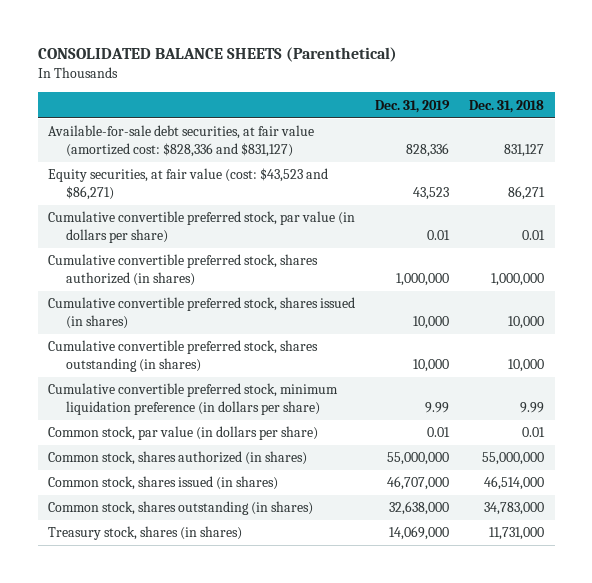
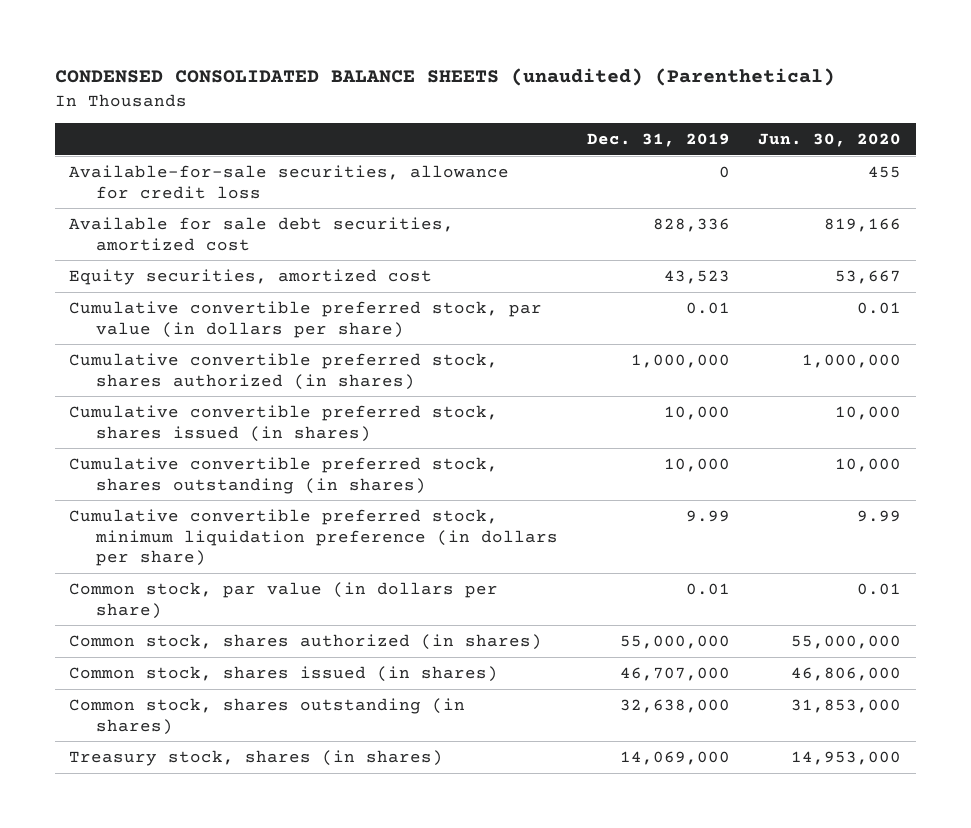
- CONSOLIDATED BALANCE SHEETS (Parenthetical)
+ CONDENSED CONSOLIDATED BALANCE SHEETS (unaudited) (Parenthetical)
- | Dec. 31, 2019 | Dec. 31, 2018
+ | Dec. 31, 2019 | Jun. 30, 2020
- Available-for-sale debt securities, at fair value (amortized cost: $828,336 and $831,127) | 828,336 | 831,127
- Equity securities, at fair value (cost: $43,523 and $86,271) | 43,523 | 86,271
+ Available-for-sale securities, allowance for credit loss | 0 | 455
+ Available for sale debt securities, amortized cost | 828,336 | 819,166
+ Equity securities, amortized cost | 43,523 | 53,667

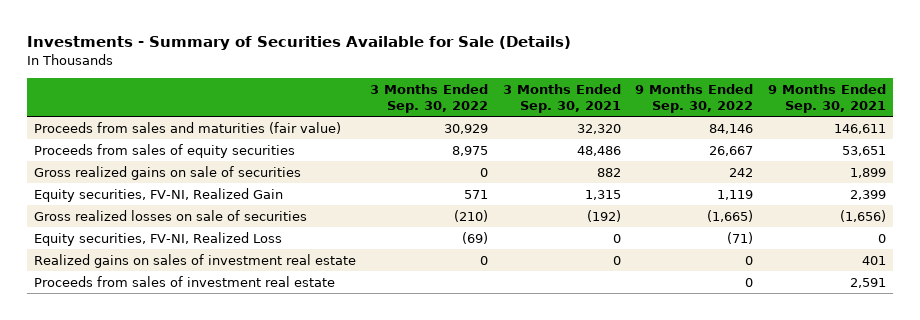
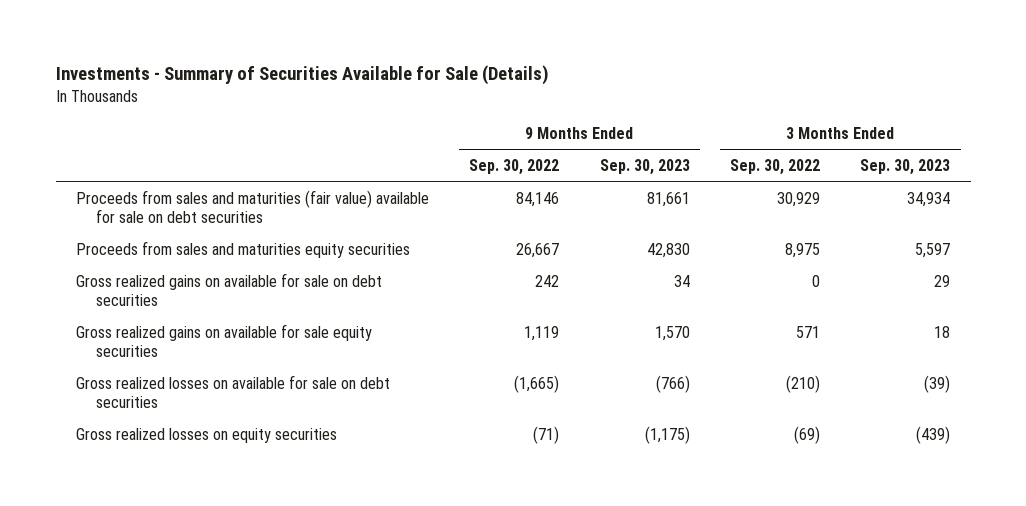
- | 3 Months Ended Sep. 30, 2022 | 3 Months Ended Sep. 30, 2021 | 9 Months Ended Sep. 30, 2022 | 9 Months Ended Sep. 30, 2021
+ | 9 Months Ended Sep. 30, 2022 | 9 Months Ended Sep. 30, 2023 | 3 Months Ended Sep. 30, 2022 | 3 Months Ended Sep. 30, 2023
- Proceeds from sales and maturities (fair value) | 30,929 | 32,320 | 84,146 | 146,611
- Proceeds from sales of equity securities | 8,975 | 48,486 | 26,667 | 53,651
- Gross realized gains on sale of securities | 0 | 882 | 242 | 1,899
- Equity securities, FV-NI, Realized Gain | 571 | 1,315 | 1,119 | 2,399
- Gross realized losses on sale of securities | (210) | (192) | (1,665) | (1,656)
- Equity securities, FV-NI, Realized Loss | (69) | 0 | (71) | 0
- Realized gains on sales of investment real estate | 0 | 0 | 0 | 401
- Proceeds from sales of investment real estate | | | 0 | 2,591
+ Proceeds from sales and maturities (fair value) available for sale on debt securities | 84,146 | 81,661 | 30,929 | 34,934
+ Proceeds from sales and maturities equity securities | 26,667 | 42,830 | 8,975 | 5,597
+ Gross realized gains on available for sale on debt securities | 242 | 34 | 0 | 29
+ Gross realized gains on available for sale equity securities | 1,119 | 1,570 | 571 | 18
+ Gross realized losses on available for sale on debt securities | (1,665) | (766) | (210) | (39)
+ Gross realized losses on equity securities | (71) | (1,175) | (69) | (439)

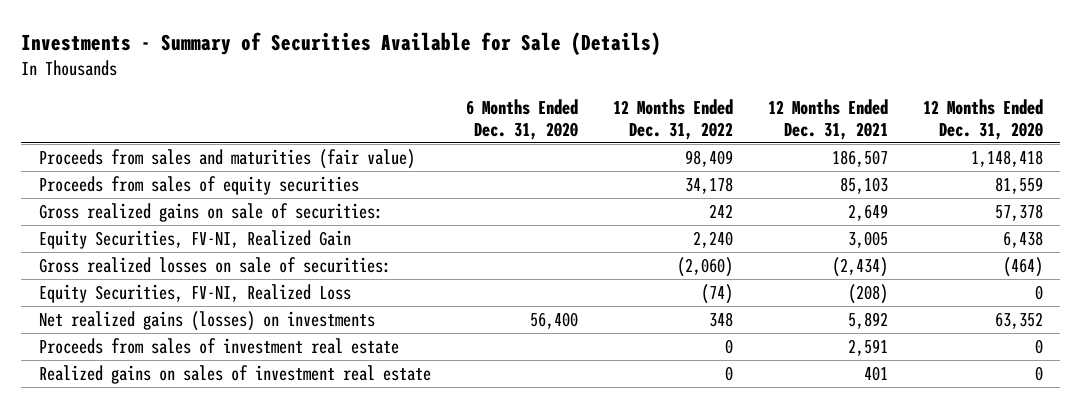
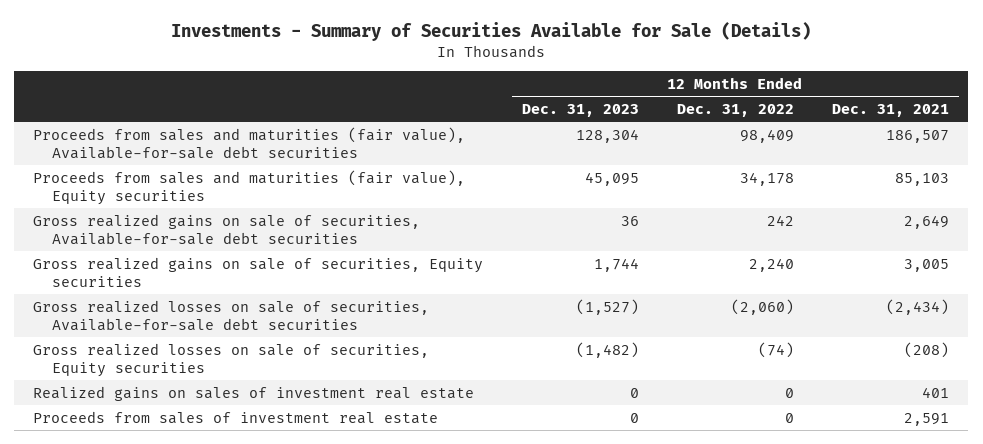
- | 6 Months Ended Dec. 31, 2020 | 12 Months Ended Dec. 31, 2022 | 12 Months Ended Dec. 31, 2021 | 12 Months Ended Dec. 31, 2020
+ | 12 Months Ended Dec. 31, 2023 | 12 Months Ended Dec. 31, 2022 | 12 Months Ended Dec. 31, 2021
- Proceeds from sales and maturities (fair value) | | 98,409 | 186,507 | 1,148,418
- Proceeds from sales of equity securities | | 34,178 | 85,103 | 81,559
- Gross realized gains on sale of securities: | | 242 | 2,649 | 57,378
- Equity Securities, FV-NI, Realized Gain | | 2,240 | 3,005 | 6,438
- Gross realized losses on sale of securities: | | (2,060) | (2,434) | (464)
- Equity Securities, FV-NI, Realized Loss | | (74) | (208) | 0
- Net realized gains (losses) on investments | 56,400 | 348 | 5,892 | 63,352
+ Proceeds from sales and maturities (fair value), Available-for-sale debt securities | 128,304 | 98,409 | 186,507
+ Proceeds from sales and maturities (fair value), Equity securities | 45,095 | 34,178 | 85,103
+ Gross realized gains on sale of securities, Available-for-sale debt securities | 36 | 242 | 2,649
+ Gross realized gains on sale of securities, Equity securities | 1,744 | 2,240 | 3,005
+ Gross realized losses on sale of securities, Available-for-sale debt securities | (1,527) | (2,060) | (2,434)
+ Gross realized losses on sale of securities, Equity securities | (1,482) | (74) | (208)
moved down: Proceeds from sales of investment real estate | 0 | 0 | 2,591

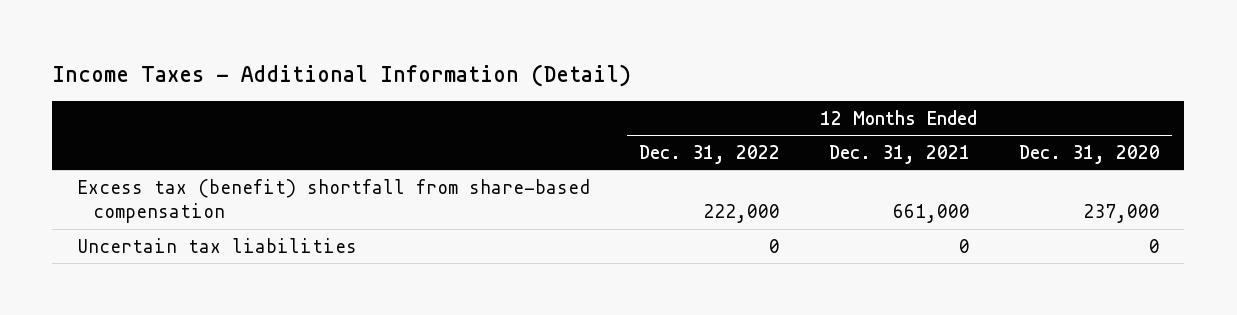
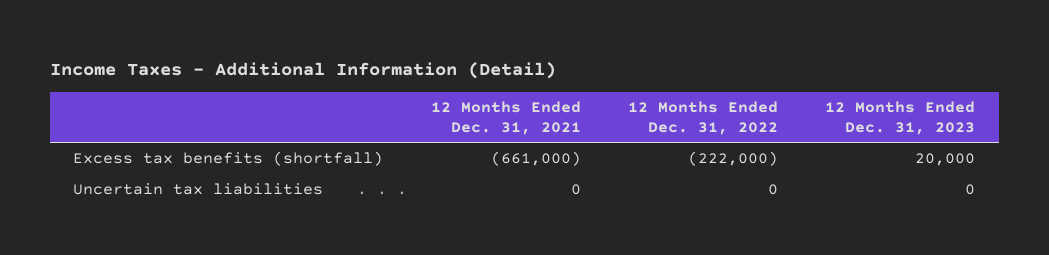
- | 12 Months Ended Dec. 31, 2022 | 12 Months Ended Dec. 31, 2021 | 12 Months Ended Dec. 31, 2020
+ | 12 Months Ended Dec. 31, 2021 | 12 Months Ended Dec. 31, 2022 | 12 Months Ended Dec. 31, 2023
- Excess tax (benefit) shortfall from share-based compensation | 222,000 | 661,000 | 237,000
+ Excess tax benefits (shortfall) | (661,000) | (222,000) | 20,000

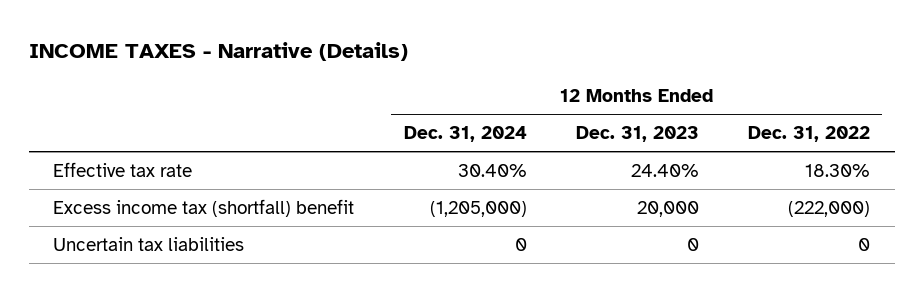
- Income Taxes - Additional Information (Detail)
+ INCOME TAXES - Narrative (Details)
- | 12 Months Ended Dec. 31, 2021 | 12 Months Ended Dec. 31, 2022 | 12 Months Ended Dec. 31, 2023
+ | 12 Months Ended Dec. 31, 2024 | 12 Months Ended Dec. 31, 2023 | 12 Months Ended Dec. 31, 2022
- Excess tax benefits (shortfall) | (661,000) | (222,000) | 20,000
+ Effective tax rate | 30.40% | 24.40% | 18.30%
+ Excess income tax (shortfall) benefit | (1,205,000) | 20,000 | (222,000)

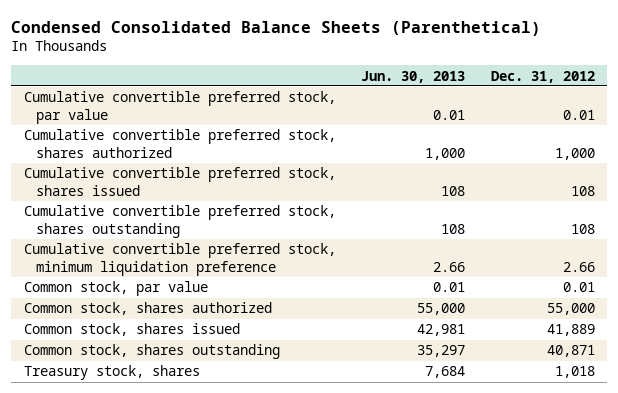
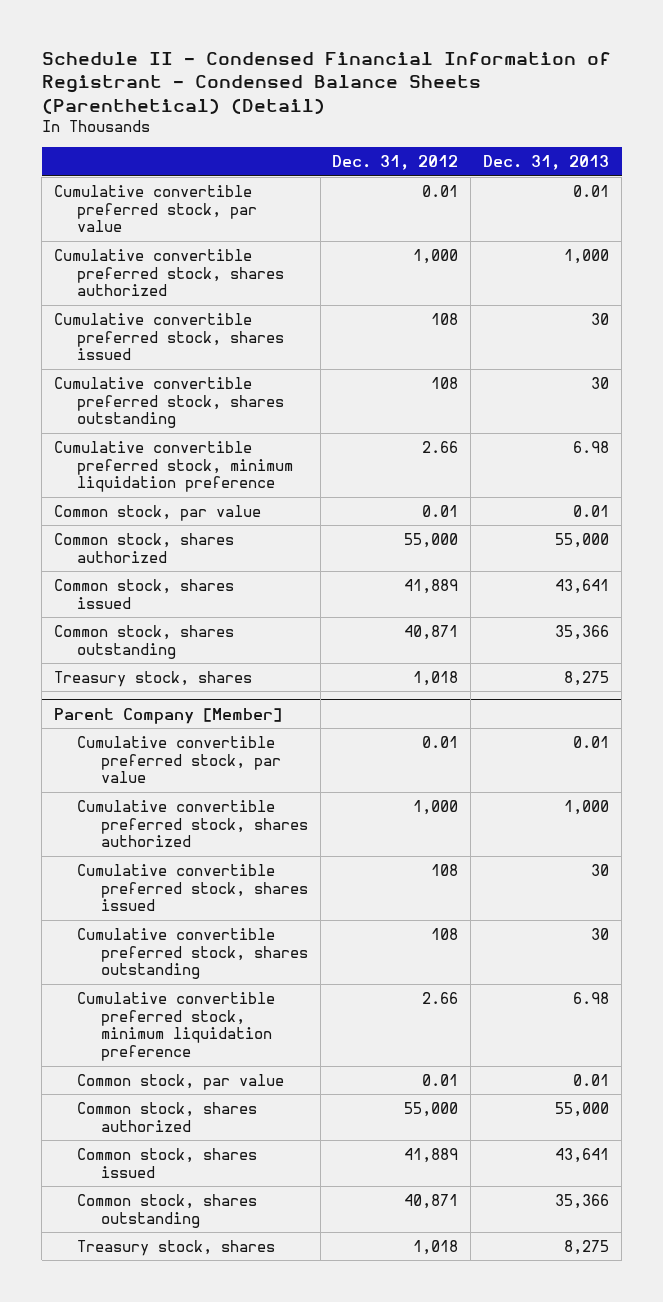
- Condensed Consolidated Balance Sheets (Parenthetical)
+ Schedule II - Condensed Financial Information of Registrant - Condensed Balance Sheets (Parenthetical) (Detail)
- | Jun. 30, 2013 | Dec. 31, 2012
+ | Dec. 31, 2012 | Dec. 31, 2013
+ Parent Company [Member]
+ Cumulative convertible preferred stock, par value | 0.01 | 0.01
+ Cumulative convertible preferred stock, shares authorized | 1,000 | 1,000
+ Cumulative convertible preferred stock, shares issued | 108 | 30
+ Cumulative convertible preferred stock, shares outstanding | 108 | 30
+ Cumulative convertible preferred stock, minimum liquidation preference | 2.66 | 6.98
+ Common stock, par value | 0.01 | 0.01
+ Common stock, shares authorized | 55,000 | 55,000
+ Common stock, shares issued | 41,889 | 43,641
+ Common stock, shares outstanding | 40,871 | 35,366
+ Treasury stock, shares | 1,018 | 8,275

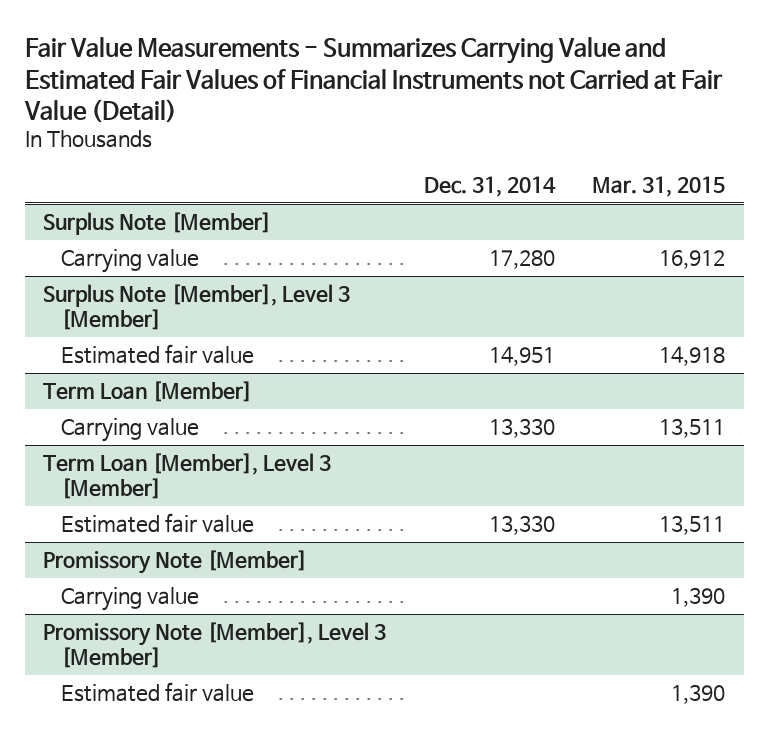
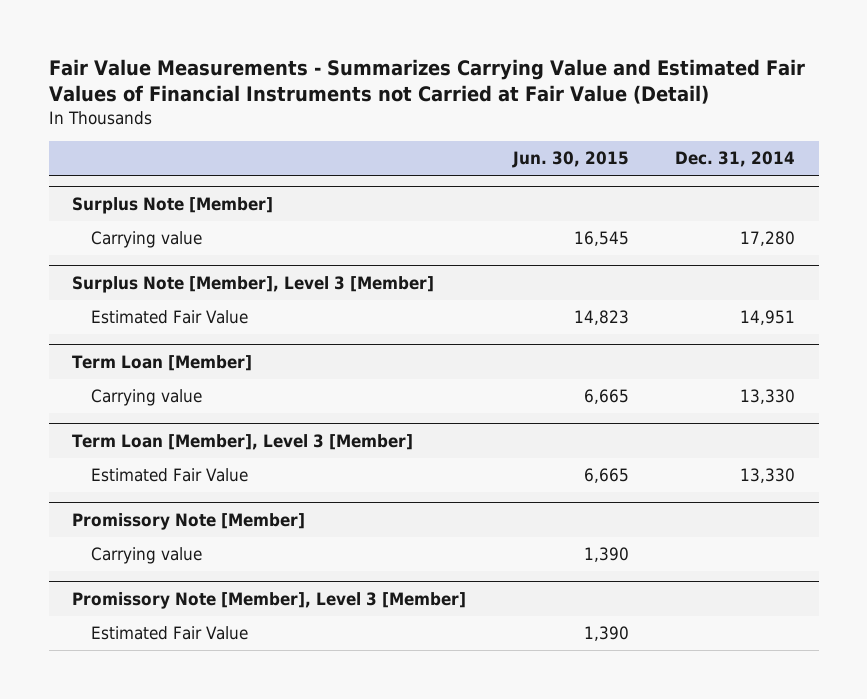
- | Dec. 31, 2014 | Mar. 31, 2015
+ | Jun. 30, 2015 | Dec. 31, 2014
@ Surplus Note [Member], Level 3 [Member]
- Estimated fair value | 14,951 | 14,918
+ Estimated Fair Value | 14,823 | 14,951
@ Term Loan [Member], Level 3 [Member]
- Estimated fair value | 13,330 | 13,511
+ Estimated Fair Value | 6,665 | 13,330
@ Promissory Note [Member], Level 3 [Member]
- Estimated fair value | | 1,390
+ Estimated Fair Value | 1,390 |

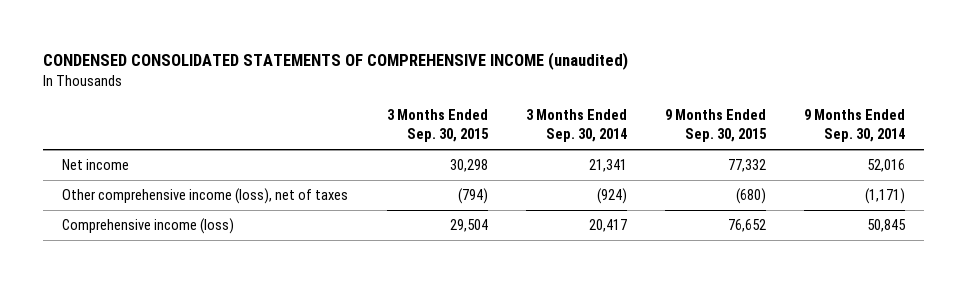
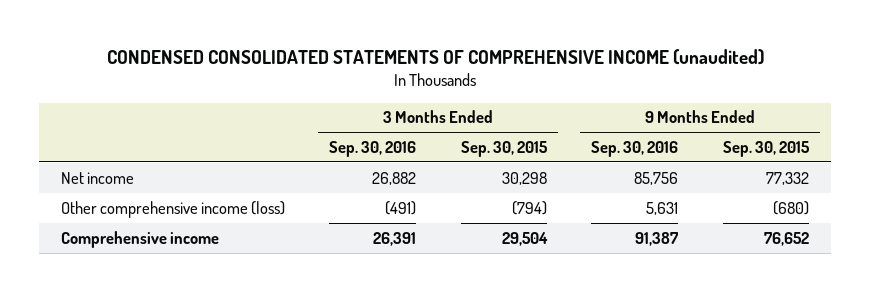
- | 3 Months Ended Sep. 30, 2015 | 3 Months Ended Sep. 30, 2014 | 9 Months Ended Sep. 30, 2015 | 9 Months Ended Sep. 30, 2014
+ | 3 Months Ended Sep. 30, 2016 | 3 Months Ended Sep. 30, 2015 | 9 Months Ended Sep. 30, 2016 | 9 Months Ended Sep. 30, 2015
- Other comprehensive income (loss), net of taxes | (794) | (924) | (680) | (1,171)
- Comprehensive income (loss) | 29,504 | 20,417 | 76,652 | 50,845
+ Other comprehensive income (loss) | (491) | (794) | 5,631 | (680)
+ Comprehensive income | 26,391 | 29,504 | 91,387 | 76,652

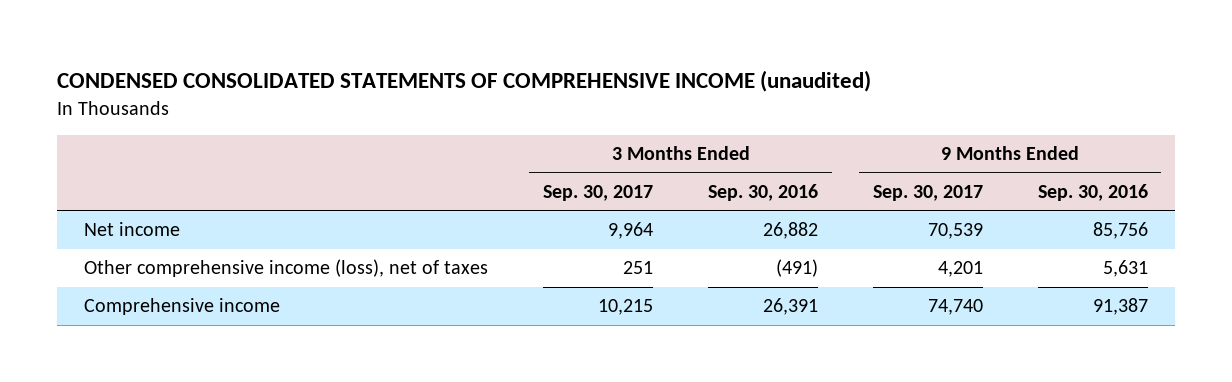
- | 3 Months Ended Sep. 30, 2016 | 3 Months Ended Sep. 30, 2015 | 9 Months Ended Sep. 30, 2016 | 9 Months Ended Sep. 30, 2015
+ | 3 Months Ended Sep. 30, 2017 | 3 Months Ended Sep. 30, 2016 | 9 Months Ended Sep. 30, 2017 | 9 Months Ended Sep. 30, 2016
- Other comprehensive income (loss) | (491) | (794) | 5,631 | (680)
+ Other comprehensive income (loss), net of taxes | 251 | (491) | 4,201 | 5,631

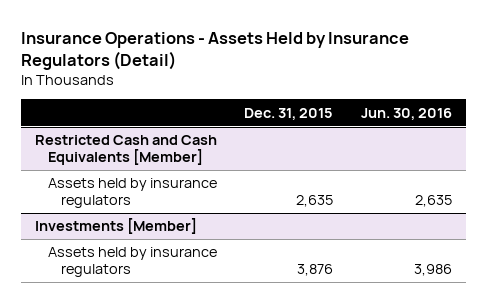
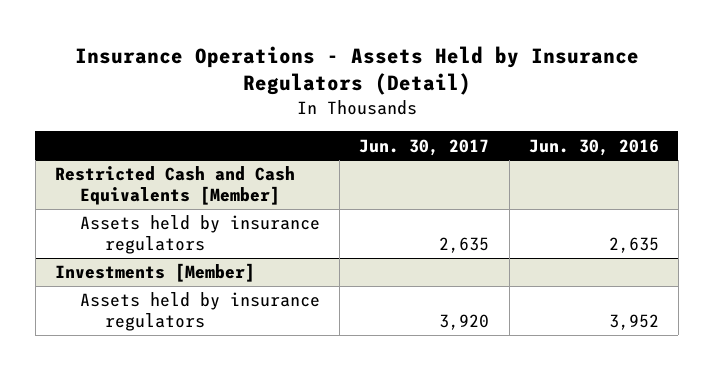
- | Dec. 31, 2015 | Jun. 30, 2016
+ | Jun. 30, 2017 | Jun. 30, 2016
@ Investments [Member]
- Assets held by insurance regulators | 3,876 | 3,986
+ Assets held by insurance regulators | 3,920 | 3,952

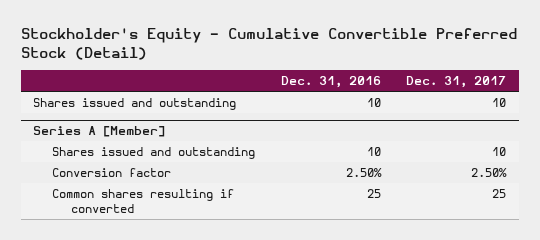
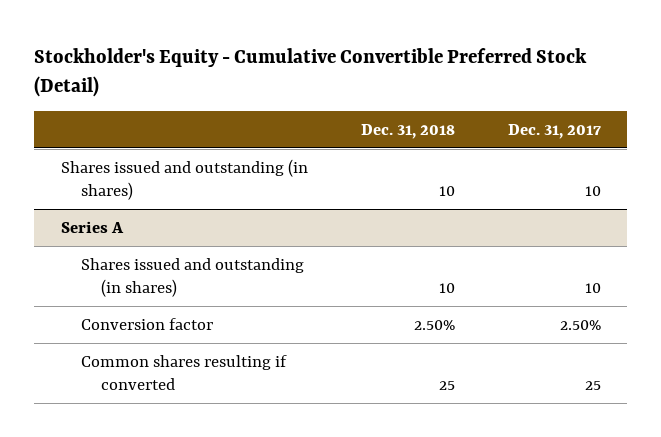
- | Dec. 31, 2016 | Dec. 31, 2017
+ | Dec. 31, 2018 | Dec. 31, 2017
- Shares issued and outstanding | 10 | 10
- Series A [Member]
- Shares issued and outstanding | 10 | 10
+ Shares issued and outstanding (in shares) | 10 | 10
+ Series A
+ Shares issued and outstanding (in shares) | 10 | 10

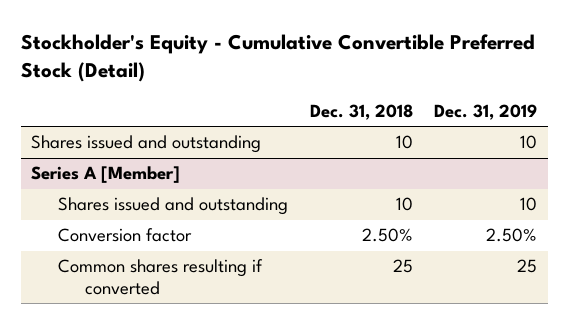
- | Dec. 31, 2018 | Dec. 31, 2017
+ | Dec. 31, 2018 | Dec. 31, 2019
- Shares issued and outstanding (in shares) | 10 | 10
- Series A
- Shares issued and outstanding (in shares) | 10 | 10
+ Shares issued and outstanding | 10 | 10
+ Series A [Member]
+ Shares issued and outstanding | 10 | 10

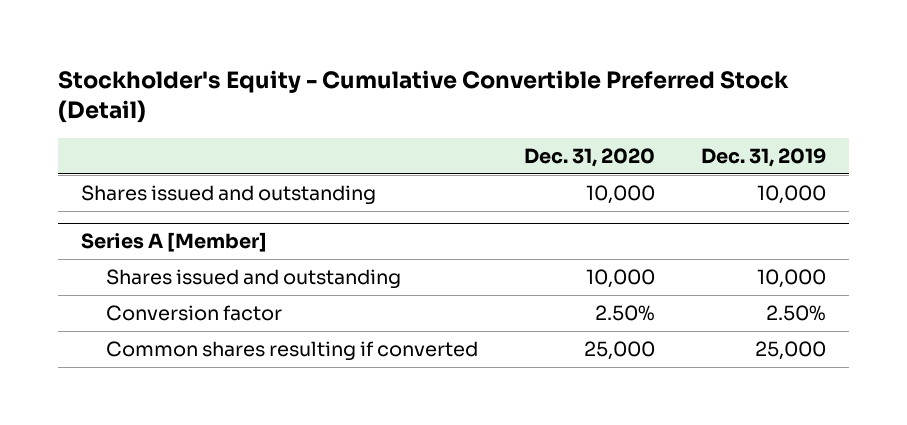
- | Dec. 31, 2018 | Dec. 31, 2019
+ | Dec. 31, 2020 | Dec. 31, 2019
- Shares issued and outstanding | 10 | 10
+ Shares issued and outstanding | 10,000 | 10,000
@ Series A [Member]
- Shares issued and outstanding | 10 | 10
+ Shares issued and outstanding | 10,000 | 10,000
- Common shares resulting if converted | 25 | 25
+ Common shares resulting if converted | 25,000 | 25,000

